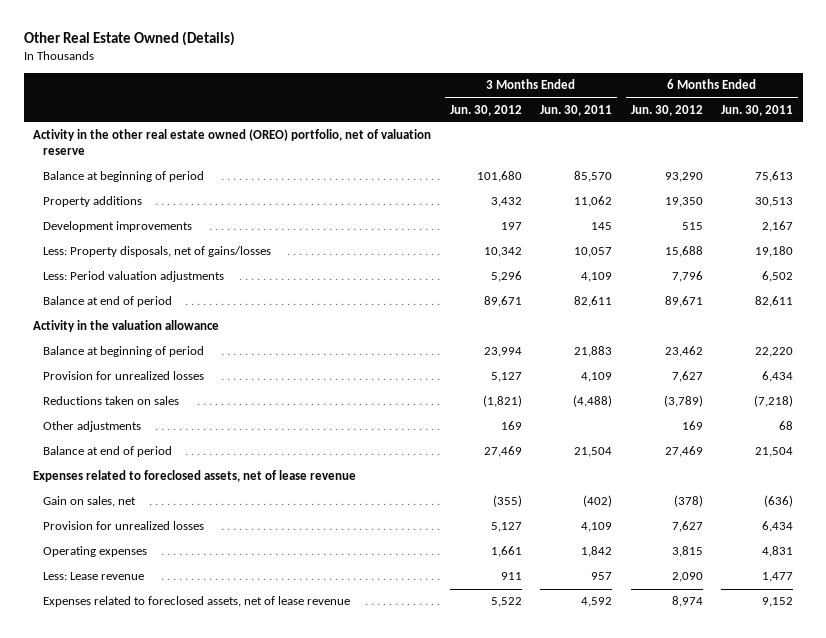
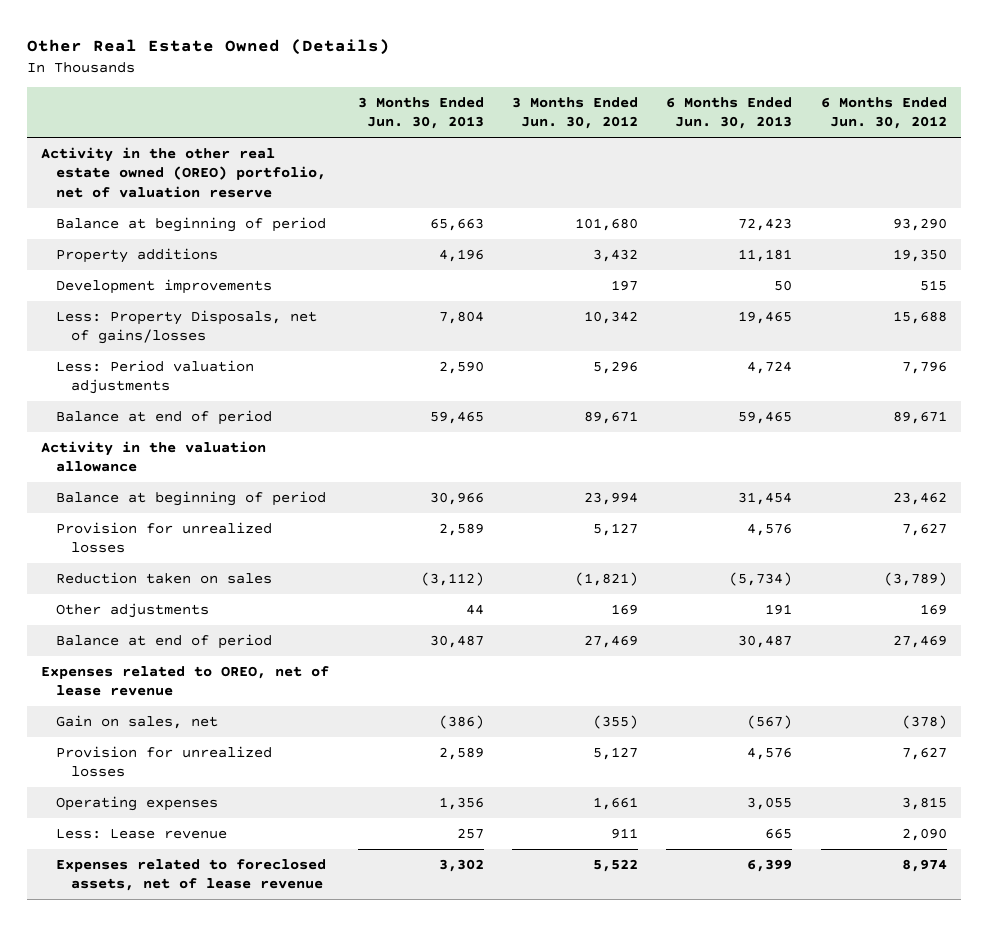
- | 3 Months Ended Jun. 30, 2012 | 3 Months Ended Jun. 30, 2011 | 6 Months Ended Jun. 30, 2012 | 6 Months Ended Jun. 30, 2011
+ | 3 Months Ended Jun. 30, 2013 | 3 Months Ended Jun. 30, 2012 | 6 Months Ended Jun. 30, 2013 | 6 Months Ended Jun. 30, 2012
- Less: Property disposals, net of gains/losses | 10,342 | 10,057 | 15,688 | 19,180
+ Less: Property Disposals, net of gains/losses | 7,804 | 10,342 | 19,465 | 15,688
- Reductions taken on sales | (1,821) | (4,488) | (3,789) | (7,218)
+ Reduction taken on sales | (3,112) | (1,821) | (5,734) | (3,789)
- Expenses related to foreclosed assets, net of lease revenue
+ Expenses related to OREO, net of lease revenue

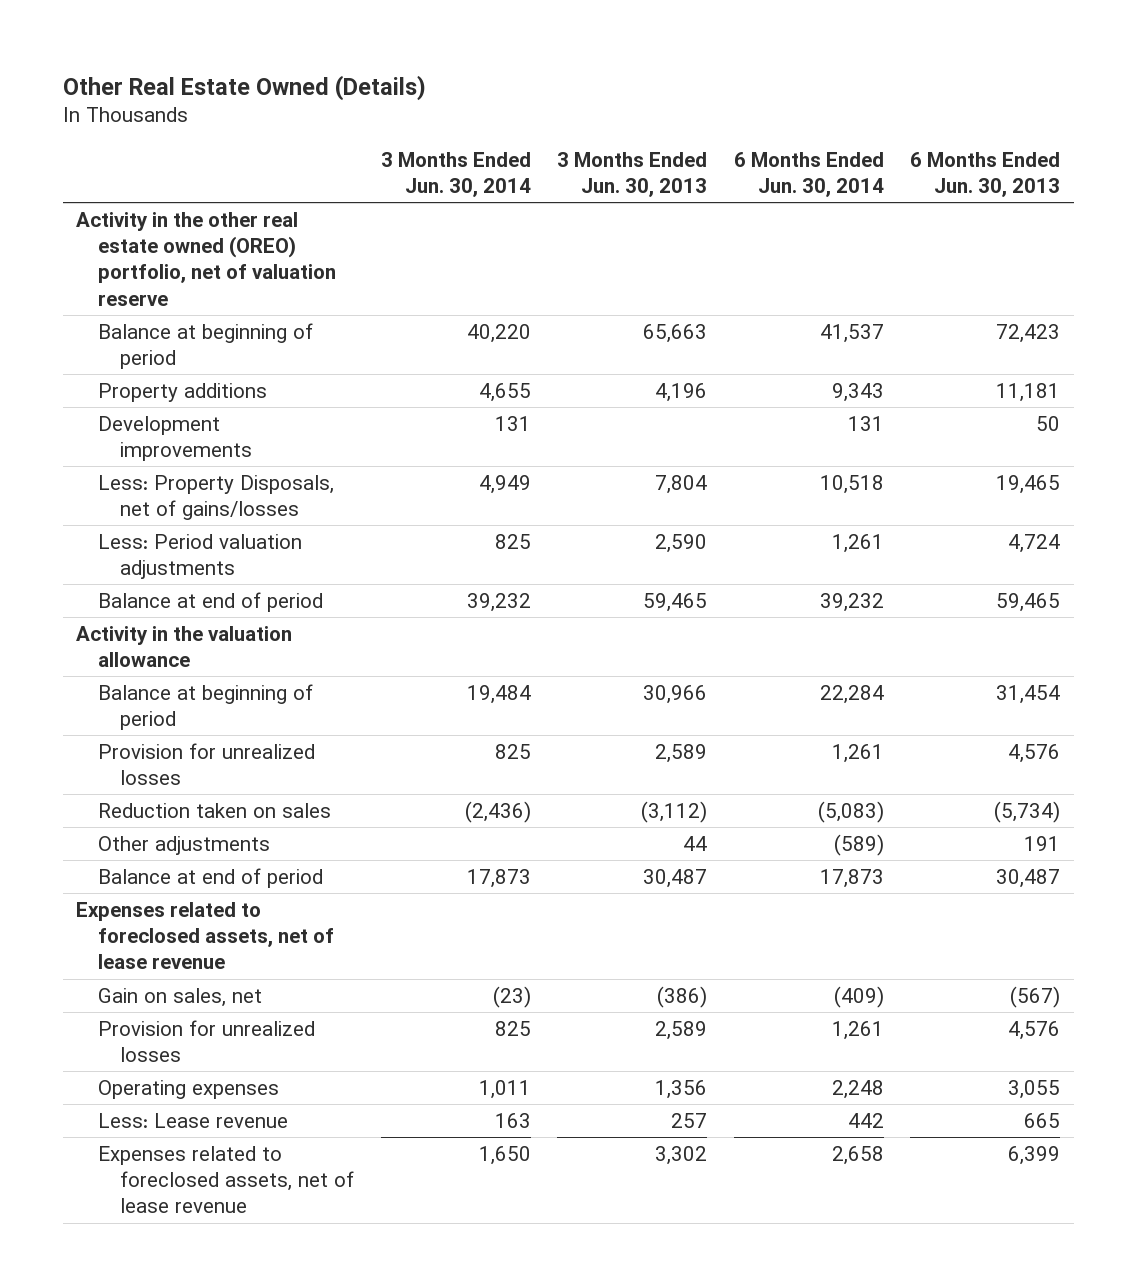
- | 3 Months Ended Jun. 30, 2013 | 3 Months Ended Jun. 30, 2012 | 6 Months Ended Jun. 30, 2013 | 6 Months Ended Jun. 30, 2012
+ | 3 Months Ended Jun. 30, 2014 | 3 Months Ended Jun. 30, 2013 | 6 Months Ended Jun. 30, 2014 | 6 Months Ended Jun. 30, 2013
- Expenses related to OREO, net of lease revenue
+ Expenses related to foreclosed assets, net of lease revenue

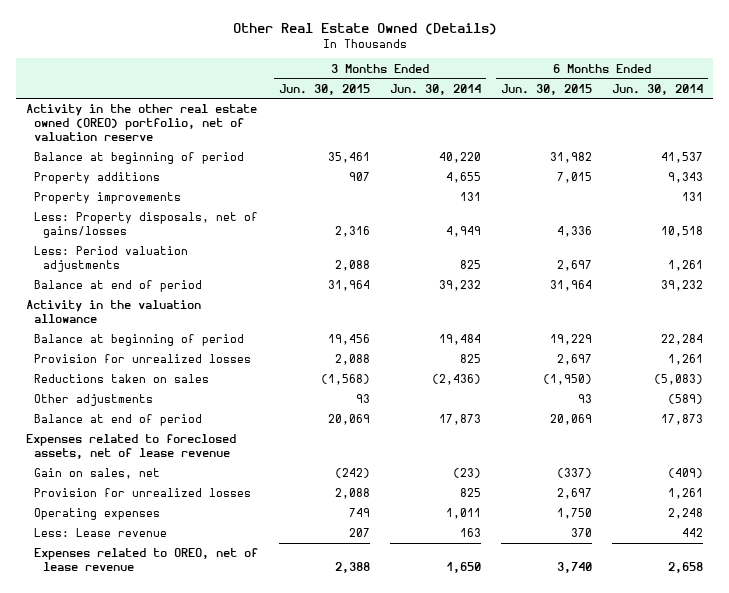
- | 3 Months Ended Jun. 30, 2014 | 3 Months Ended Jun. 30, 2013 | 6 Months Ended Jun. 30, 2014 | 6 Months Ended Jun. 30, 2013
+ | 3 Months Ended Jun. 30, 2015 | 3 Months Ended Jun. 30, 2014 | 6 Months Ended Jun. 30, 2015 | 6 Months Ended Jun. 30, 2014
- Development improvements | 131 | | 131 | 50
- Less: Property Disposals, net of gains/losses | 4,949 | 7,804 | 10,518 | 19,465
+ Property improvements | | 131 | | 131
+ Less: Property disposals, net of gains/losses | 2,316 | 4,949 | 4,336 | 10,518
- Reduction taken on sales | (2,436) | (3,112) | (5,083) | (5,734)
+ Reductions taken on sales | (1,568) | (2,436) | (1,950) | (5,083)
- Expenses related to foreclosed assets, net of lease revenue | 1,650 | 3,302 | 2,658 | 6,399
+ Expenses related to OREO, net of lease revenue | 2,388 | 1,650 | 3,740 | 2,658

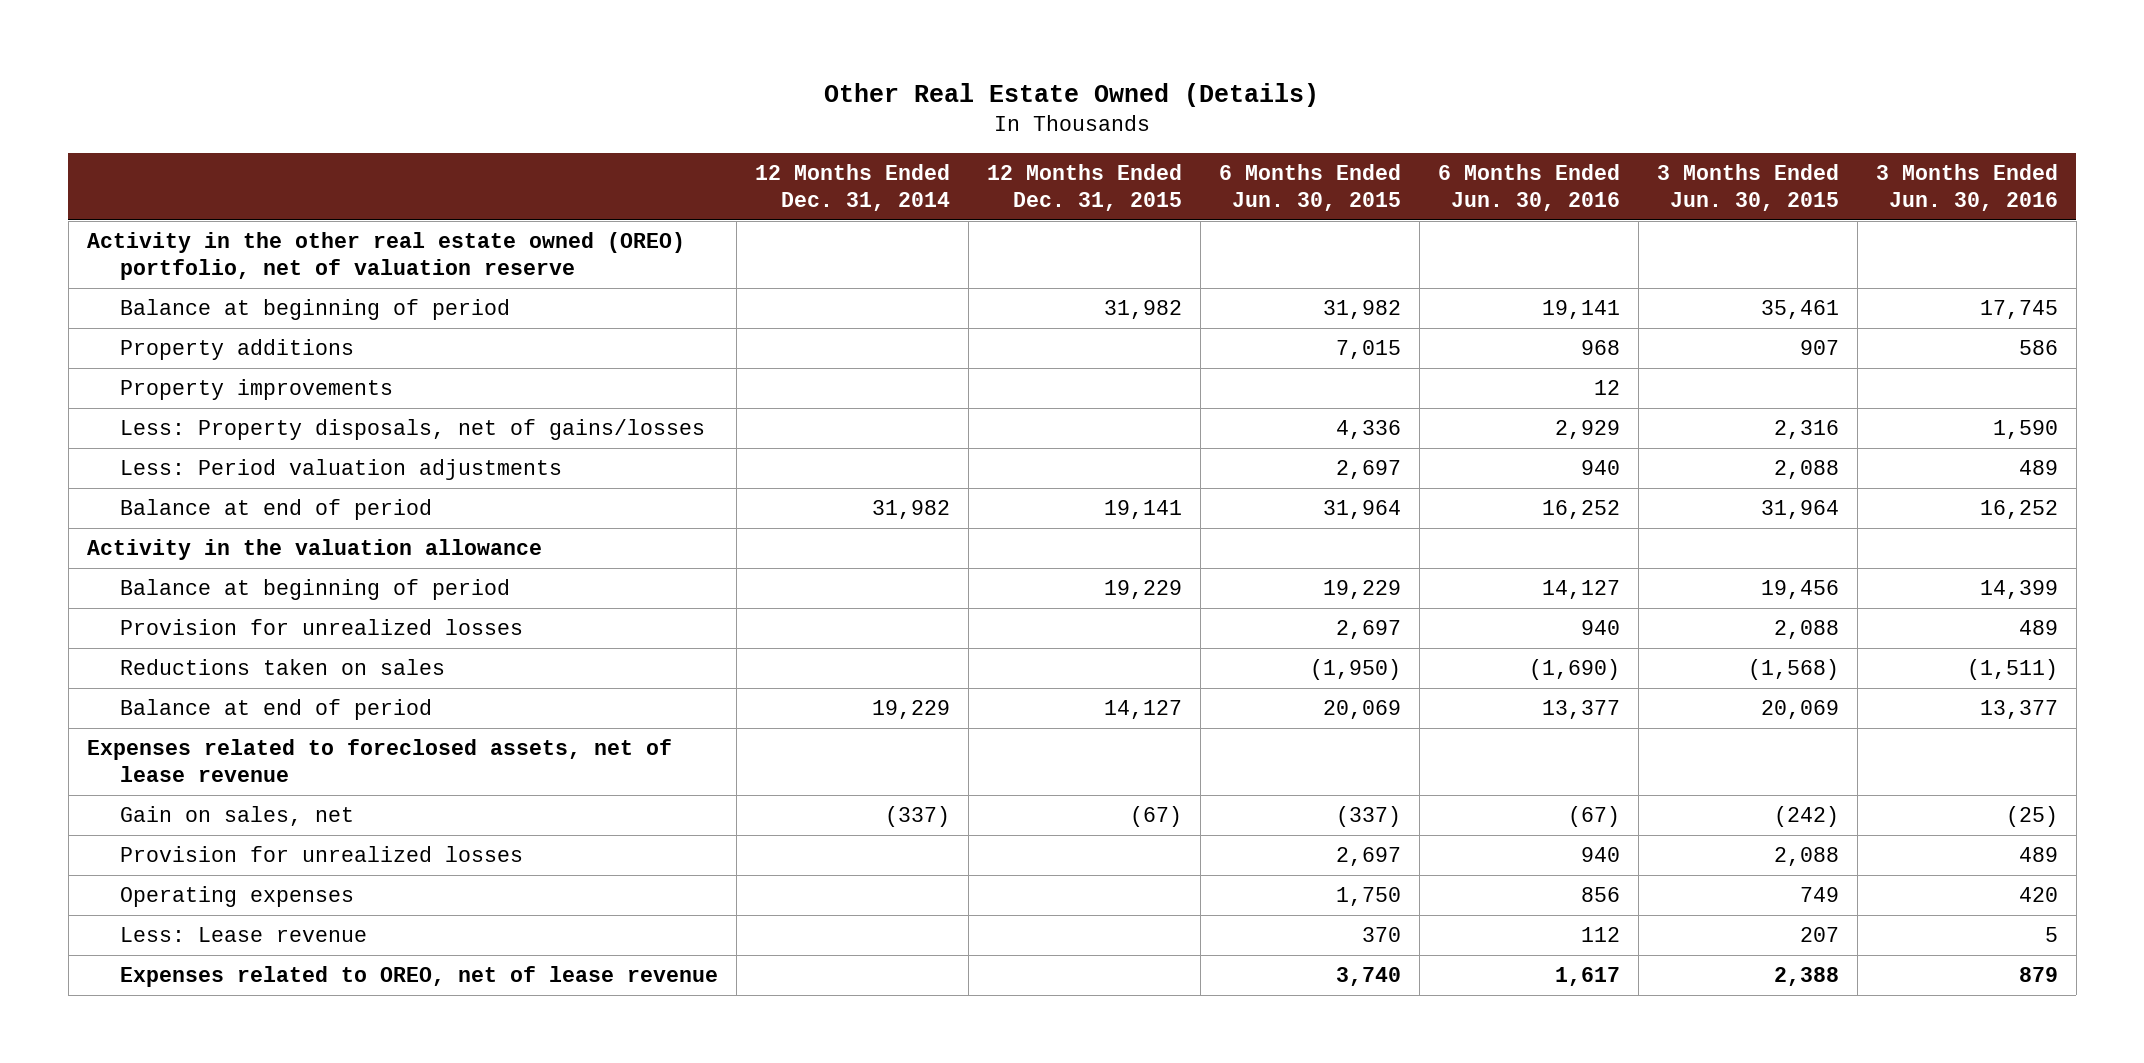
- | 3 Months Ended Jun. 30, 2015 | 3 Months Ended Jun. 30, 2014 | 6 Months Ended Jun. 30, 2015 | 6 Months Ended Jun. 30, 2014
+ | 12 Months Ended Dec. 31, 2014 | 12 Months Ended Dec. 31, 2015 | 6 Months Ended Jun. 30, 2015 | 6 Months Ended Jun. 30, 2016 | 3 Months Ended Jun. 30, 2015 | 3 Months Ended Jun. 30, 2016
- Other adjustments | 93 | | 93 | (589)

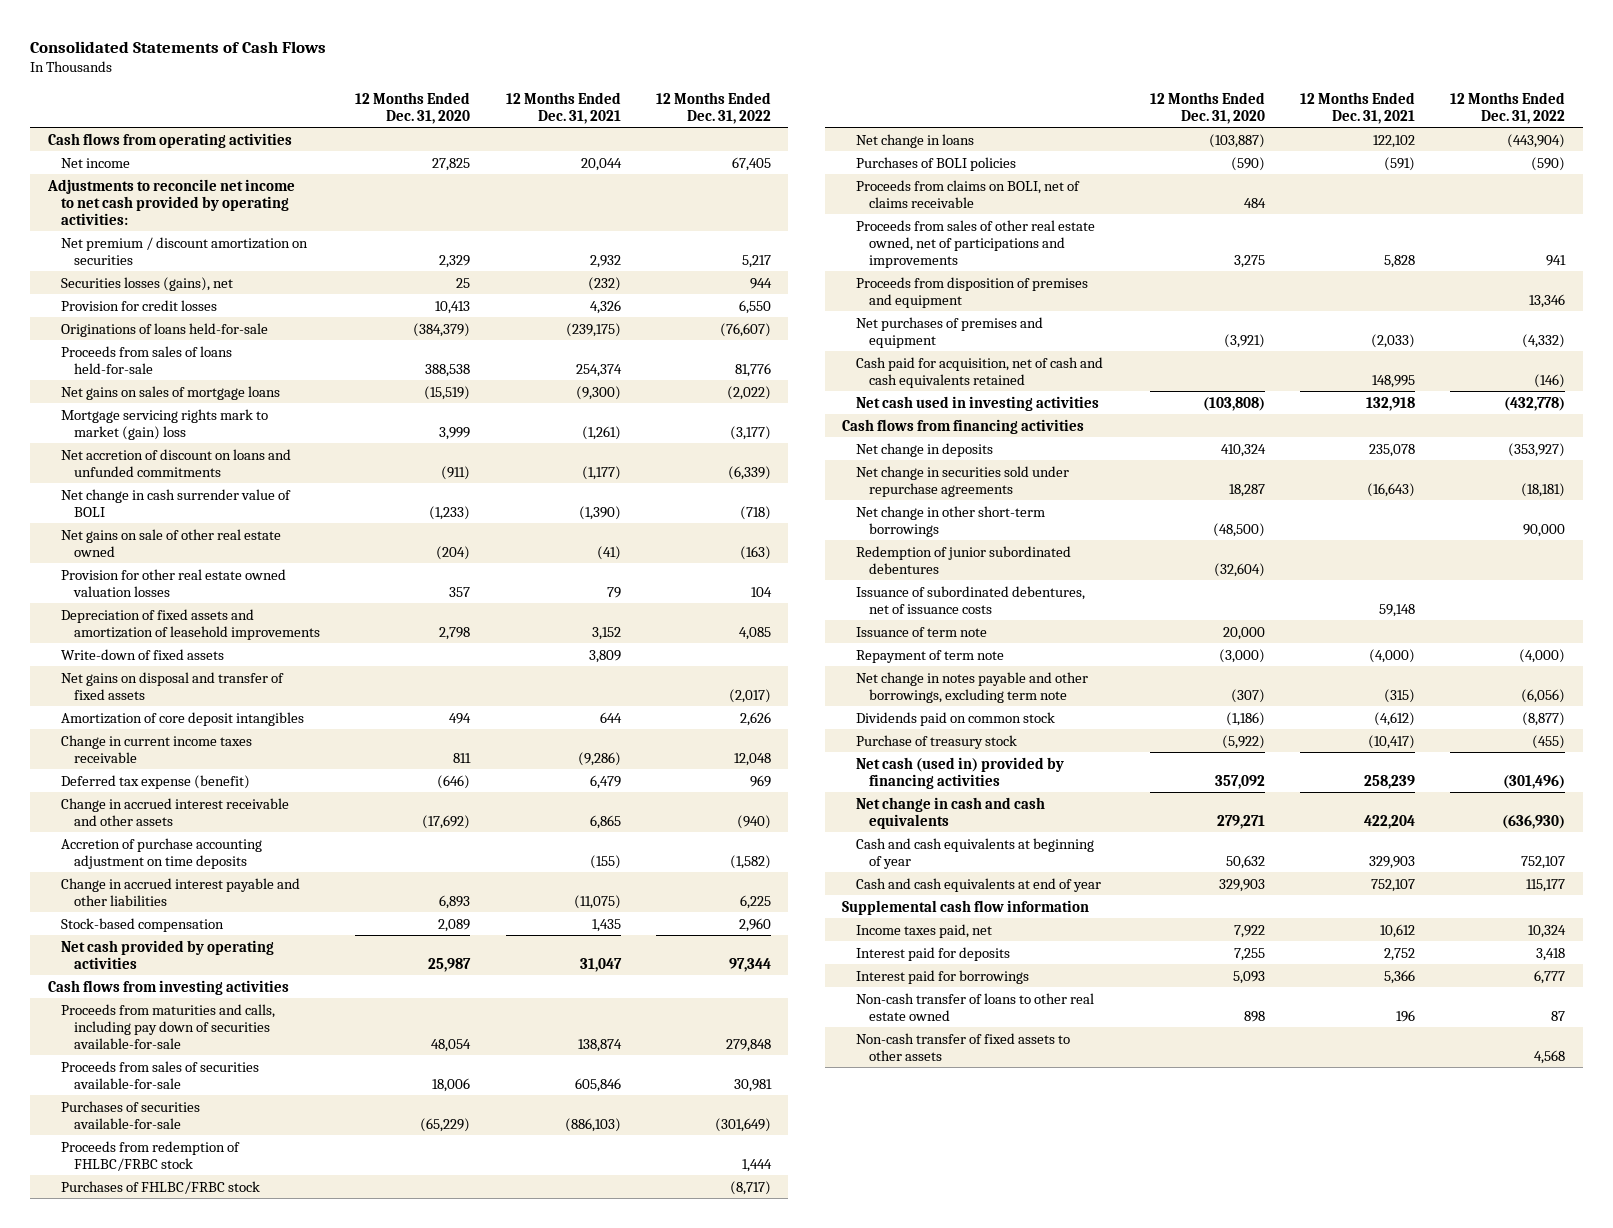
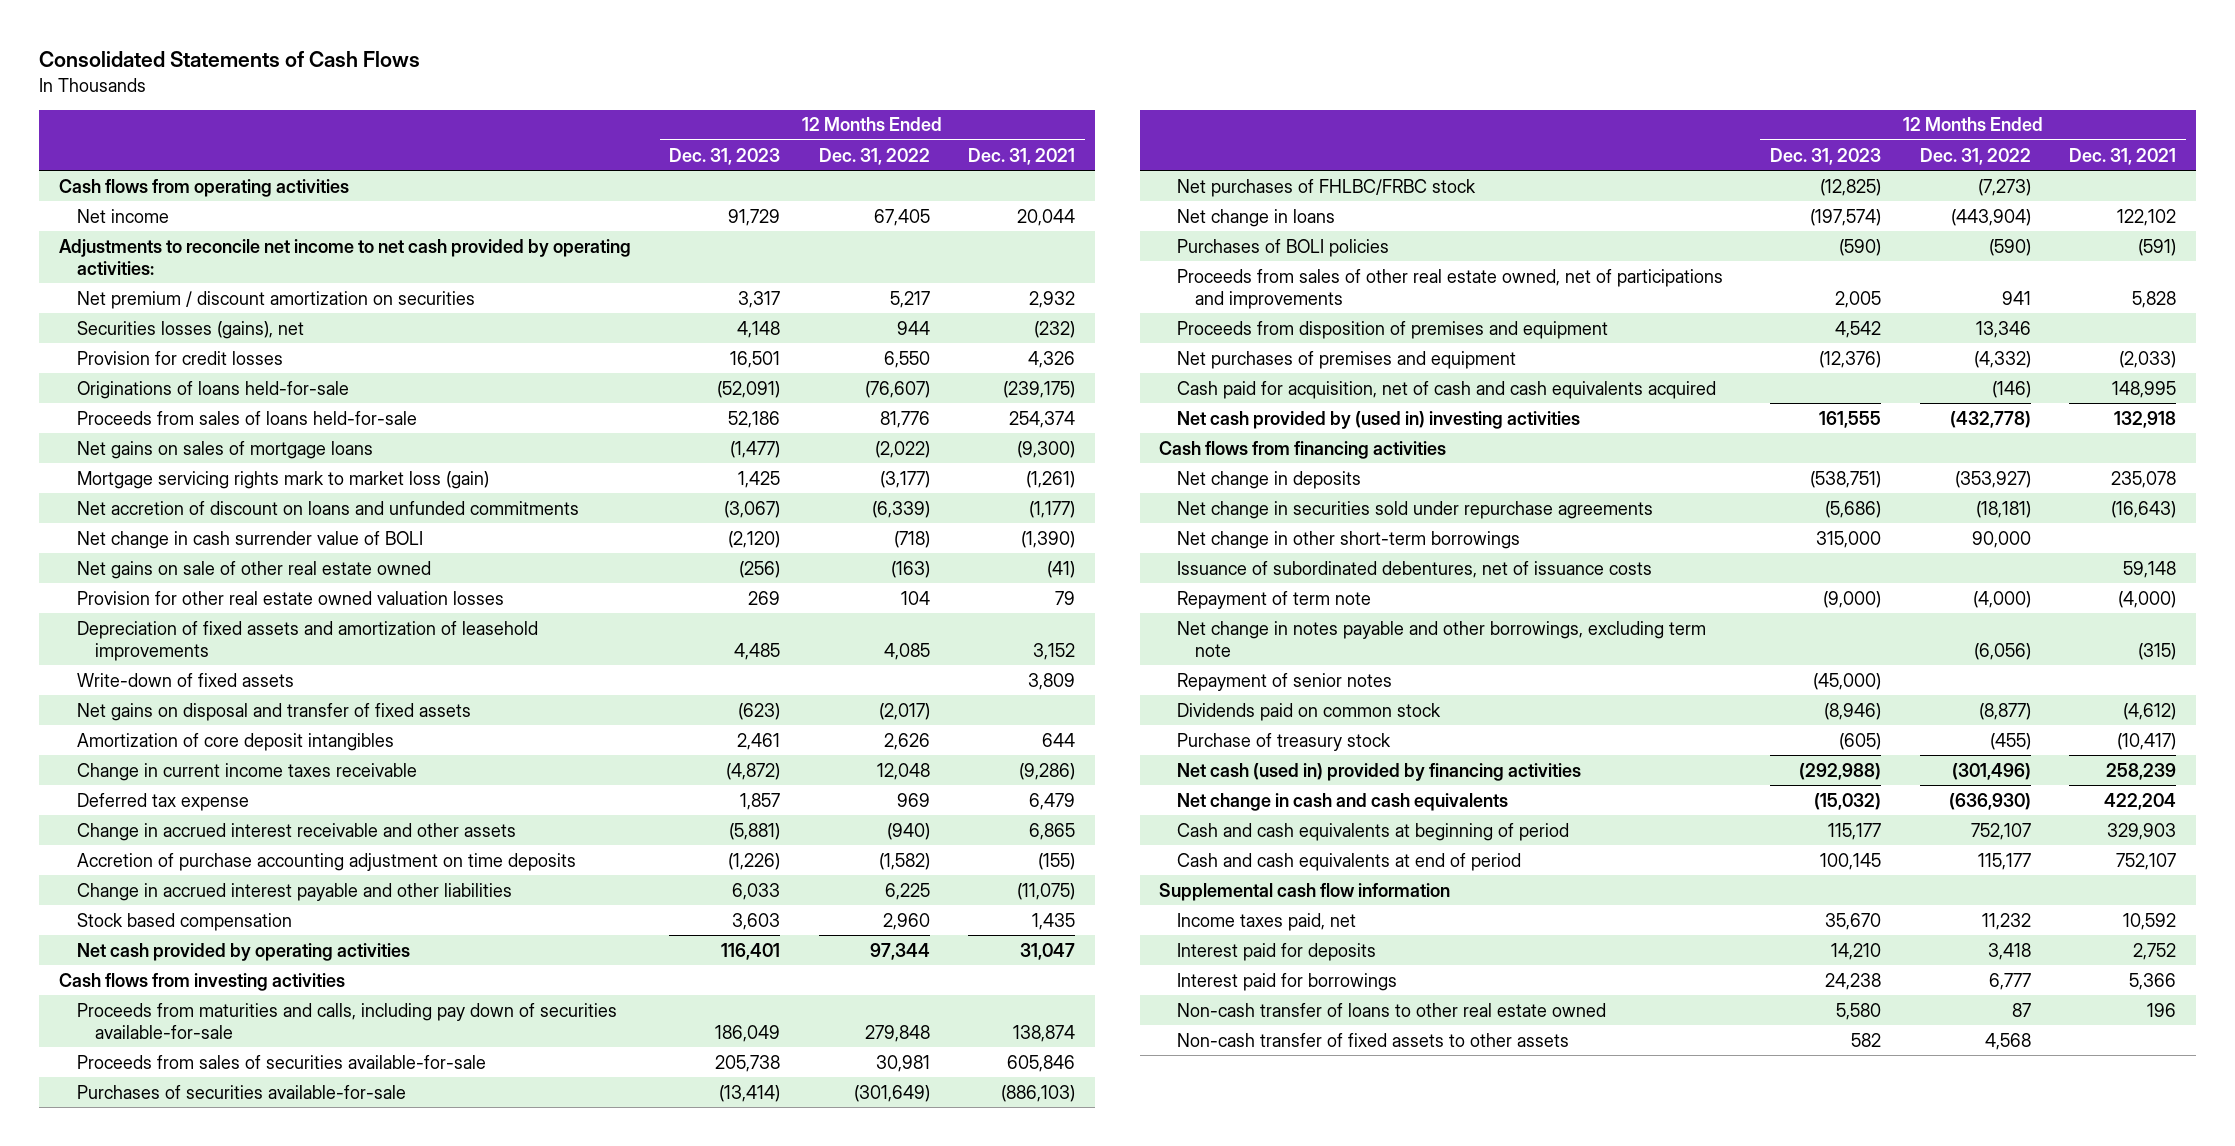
- | 12 Months Ended Dec. 31, 2020 | 12 Months Ended Dec. 31, 2021 | 12 Months Ended Dec. 31, 2022
+ | 12 Months Ended Dec. 31, 2023 | 12 Months Ended Dec. 31, 2022 | 12 Months Ended Dec. 31, 2021
- Mortgage servicing rights mark to market (gain) loss | 3,999 | (1,261) | (3,177)
+ Mortgage servicing rights mark to market loss (gain) | 1,425 | (3,177) | (1,261)
- Deferred tax expense (benefit) | (646) | 6,479 | 969
+ Deferred tax expense | 1,857 | 969 | 6,479
- Stock-based compensation | 2,089 | 1,435 | 2,960
+ Stock based compensation | 3,603 | 2,960 | 1,435
- Proceeds from redemption of FHLBC/FRBC stock | | | 1,444
- Purchases of FHLBC/FRBC stock | | | (8,717)
+ Net purchases of FHLBC/FRBC stock | (12,825) | (7,273) |
- Proceeds from claims on BOLI, net of claims receivable | 484 | |
- Cash paid for acquisition, net of cash and cash equivalents retained | | 148,995 | (146)
- Net cash used in investing activities | (103,808) | 132,918 | (432,778)
+ Cash paid for acquisition, net of cash and cash equivalents acquired | | (146) | 148,995
+ Net cash provided by (used in) investing activities | 161,555 | (432,778) | 132,918
- Redemption of junior subordinated debentures | (32,604) | |
- Issuance of term note | 20,000 | |
+ Repayment of senior notes | (45,000) | |
- Cash and cash equivalents at beginning of year | 50,632 | 329,903 | 752,107
- Cash and cash equivalents at end of year | 329,903 | 752,107 | 115,177
+ Cash and cash equivalents at beginning of period | 115,177 | 752,107 | 329,903
+ Cash and cash equivalents at end of period | 100,145 | 115,177 | 752,107
- Income taxes paid, net | 7,922 | 10,612 | 10,324
+ Income taxes paid, net | 35,670 | 11,232 | 10,592

